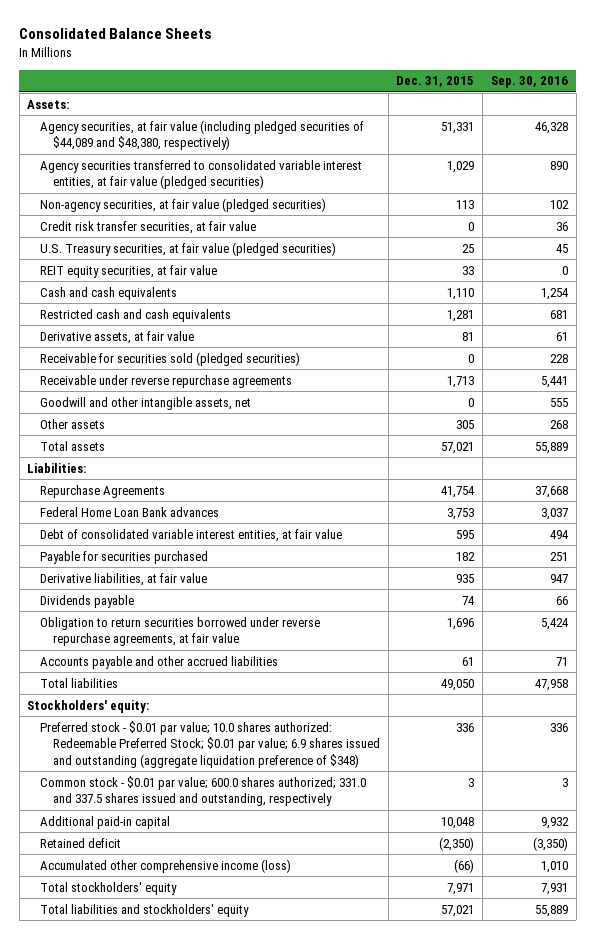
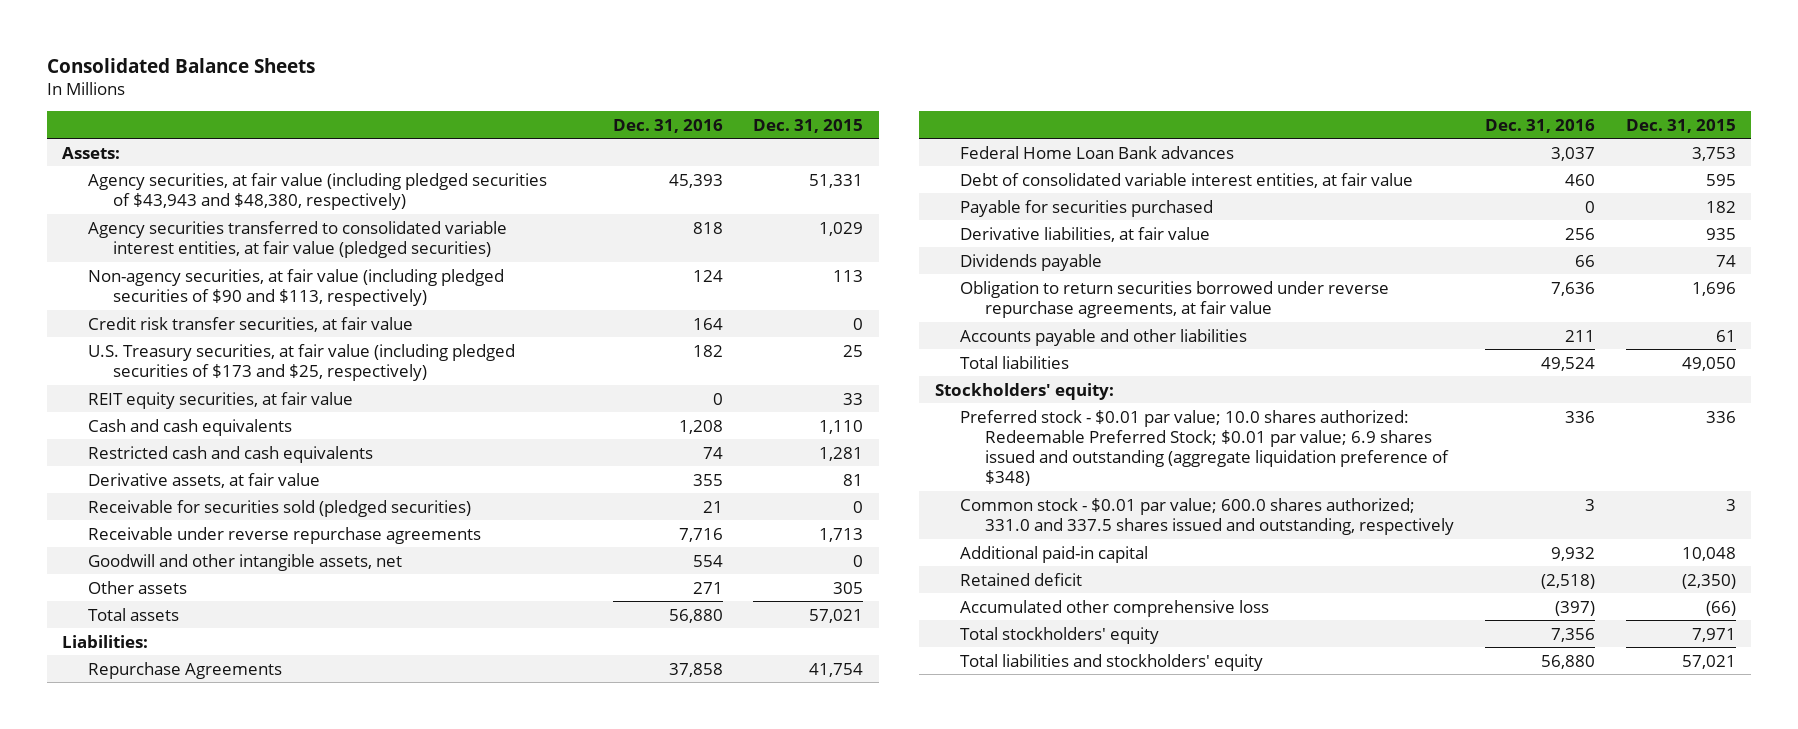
- | Dec. 31, 2015 | Sep. 30, 2016
+ | Dec. 31, 2016 | Dec. 31, 2015
- Agency securities, at fair value (including pledged securities of $44,089 and $48,380, respectively) | 51,331 | 46,328
+ Agency securities, at fair value (including pledged securities of $43,943 and $48,380, respectively) | 45,393 | 51,331
- Non-agency securities, at fair value (pledged securities) | 113 | 102
+ Non-agency securities, at fair value (including pledged securities of $90 and $113, respectively) | 124 | 113
- U.S. Treasury securities, at fair value (pledged securities) | 25 | 45
+ U.S. Treasury securities, at fair value (including pledged securities of $173 and $25, respectively) | 182 | 25
- Accounts payable and other accrued liabilities | 61 | 71
+ Accounts payable and other liabilities | 211 | 61
- Accumulated other comprehensive income (loss) | (66) | 1,010
+ Accumulated other comprehensive loss | (397) | (66)

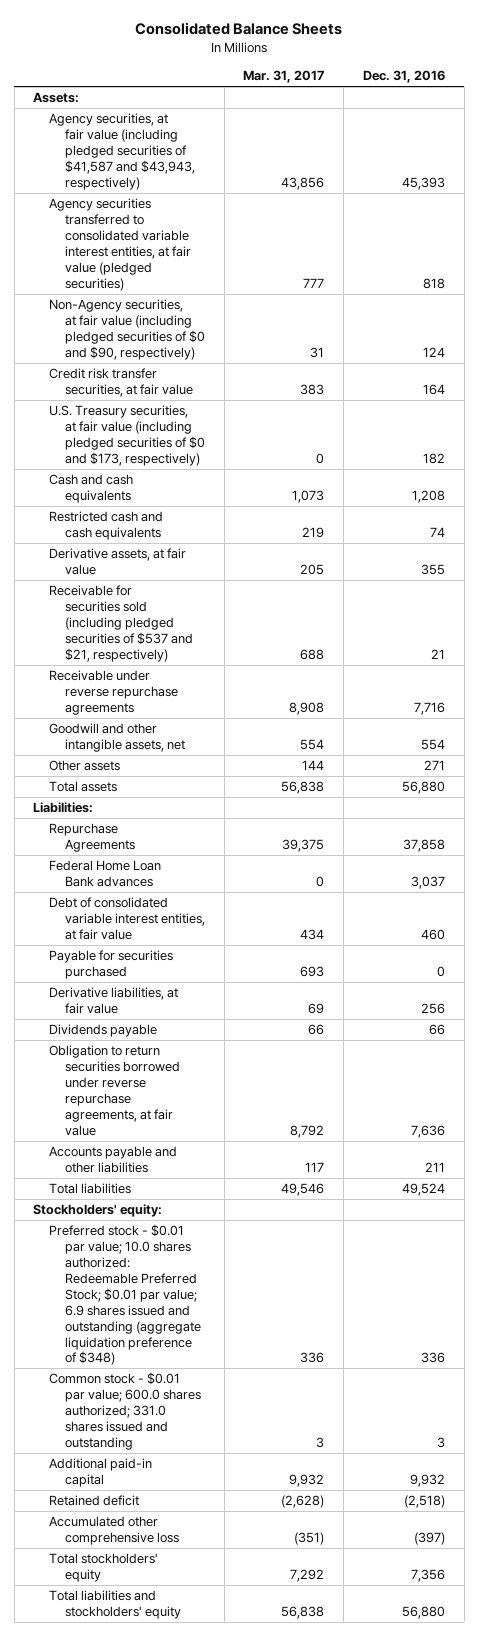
- | Dec. 31, 2016 | Dec. 31, 2015
+ | Mar. 31, 2017 | Dec. 31, 2016
- Agency securities, at fair value (including pledged securities of $43,943 and $48,380, respectively) | 45,393 | 51,331
+ Agency securities, at fair value (including pledged securities of $41,587 and $43,943, respectively) | 43,856 | 45,393
- Non-agency securities, at fair value (including pledged securities of $90 and $113, respectively) | 124 | 113
+ Non-Agency securities, at fair value (including pledged securities of $0 and $90, respectively) | 31 | 124
- U.S. Treasury securities, at fair value (including pledged securities of $173 and $25, respectively) | 182 | 25
- REIT equity securities, at fair value | 0 | 33
+ U.S. Treasury securities, at fair value (including pledged securities of $0 and $173, respectively) | 0 | 182
- Receivable for securities sold (pledged securities) | 21 | 0
+ Receivable for securities sold (including pledged securities of $537 and $21, respectively) | 688 | 21
- Common stock - $0.01 par value; 600.0 shares authorized; 331.0 and 337.5 shares issued and outstanding, respectively | 3 | 3
+ Common stock - $0.01 par value; 600.0 shares authorized; 331.0 shares issued and outstanding | 3 | 3

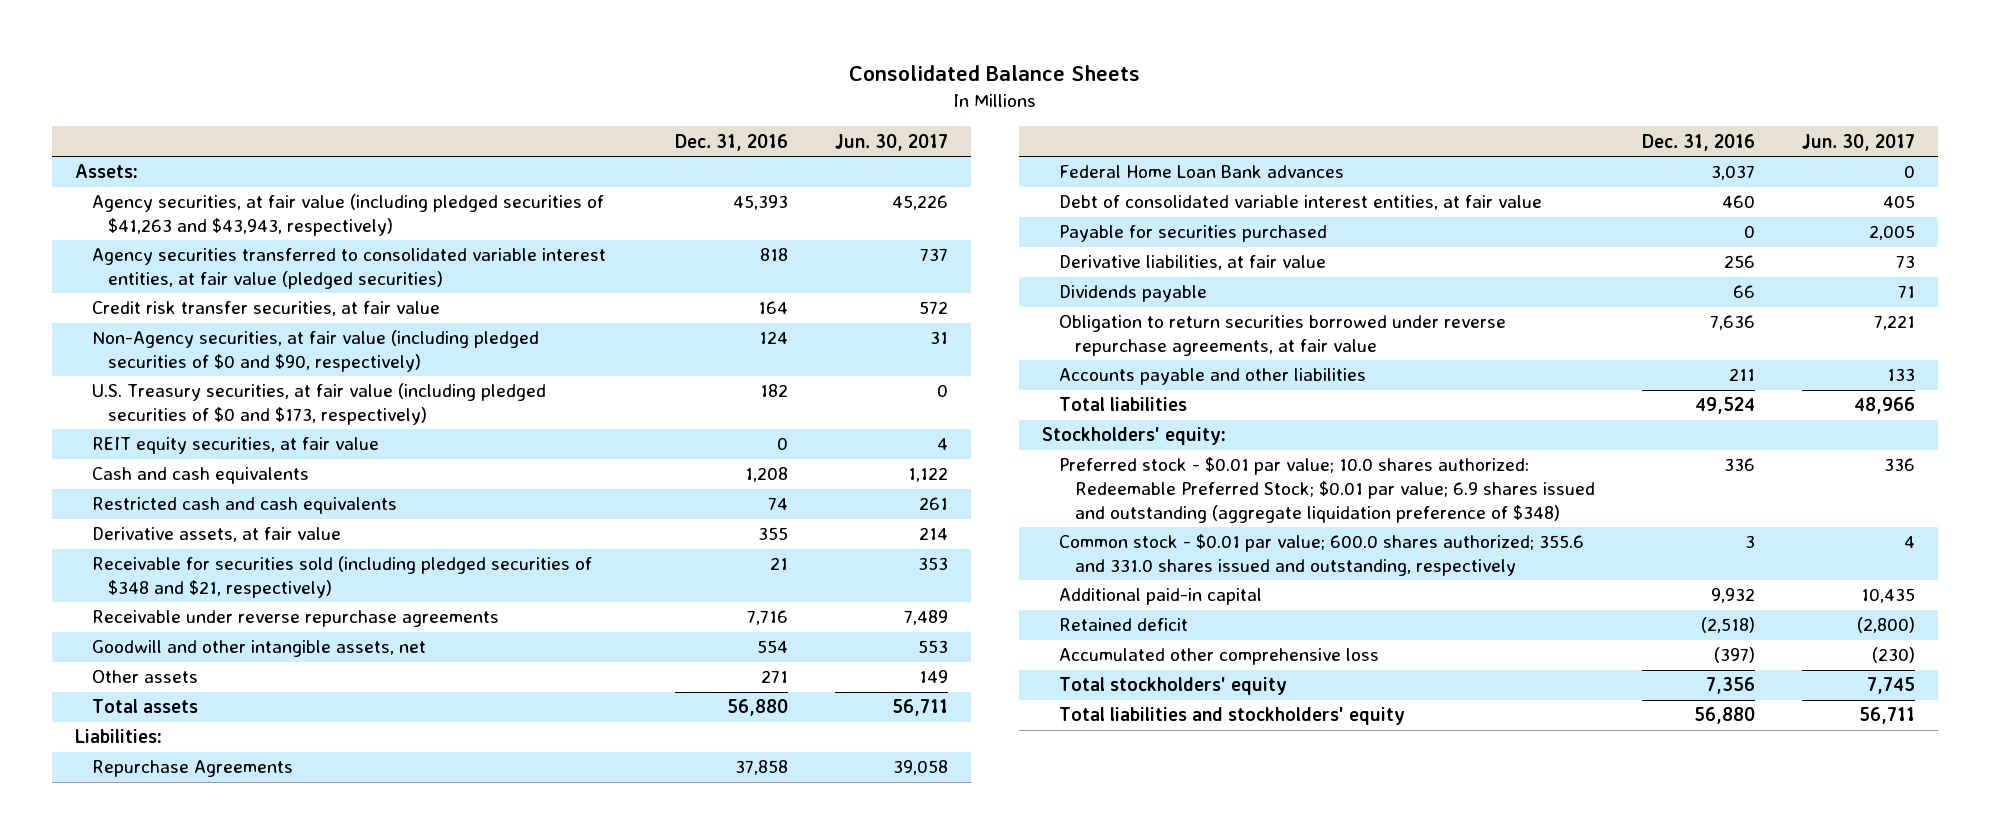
- | Mar. 31, 2017 | Dec. 31, 2016
+ | Dec. 31, 2016 | Jun. 30, 2017
- Agency securities, at fair value (including pledged securities of $41,587 and $43,943, respectively) | 43,856 | 45,393
+ Agency securities, at fair value (including pledged securities of $41,263 and $43,943, respectively) | 45,393 | 45,226
moved down: Non-Agency securities, at fair value (including pledged securities of $0 and $90, respectively) | 124 | 31
+ REIT equity securities, at fair value | 0 | 4
- Receivable for securities sold (including pledged securities of $537 and $21, respectively) | 688 | 21
+ Receivable for securities sold (including pledged securities of $348 and $21, respectively) | 21 | 353
- Common stock - $0.01 par value; 600.0 shares authorized; 331.0 shares issued and outstanding | 3 | 3
+ Common stock - $0.01 par value; 600.0 shares authorized; 355.6 and 331.0 shares issued and outstanding, respectively | 3 | 4

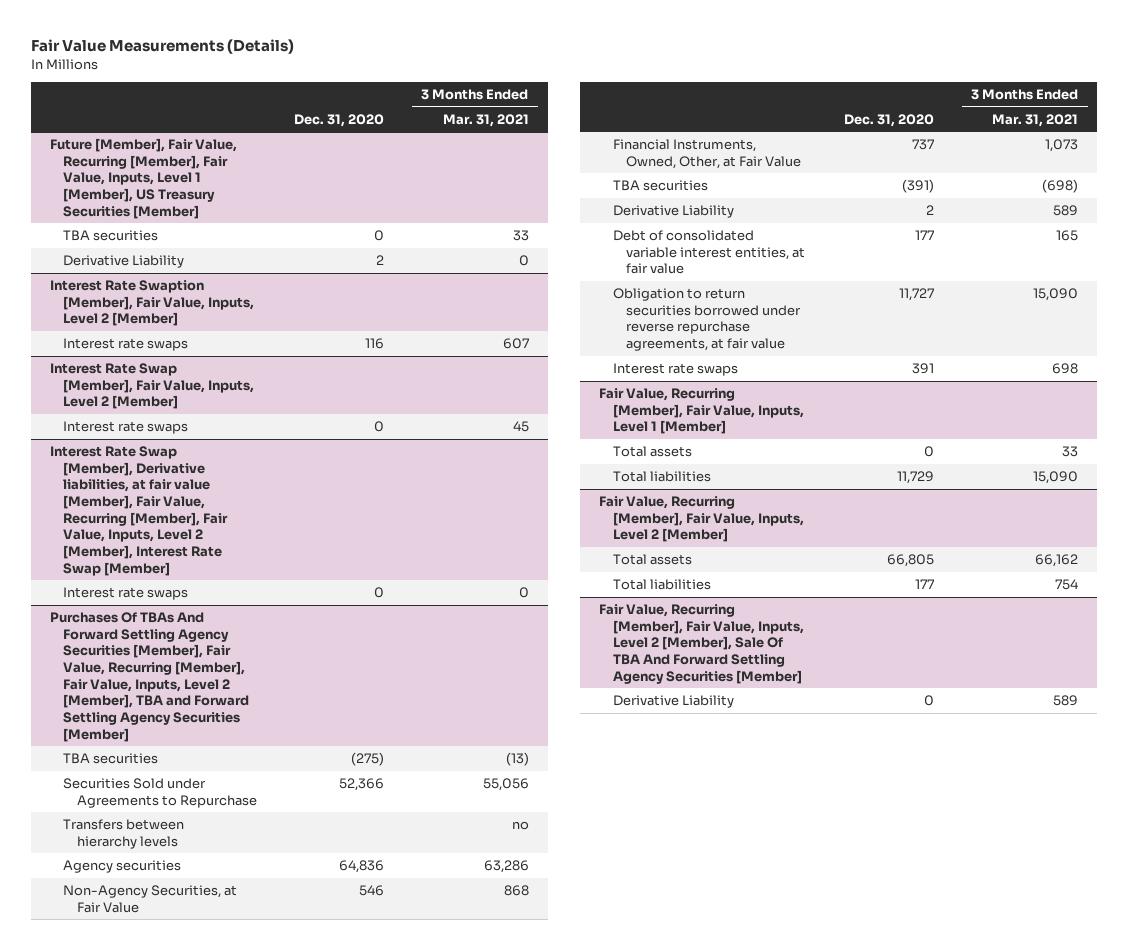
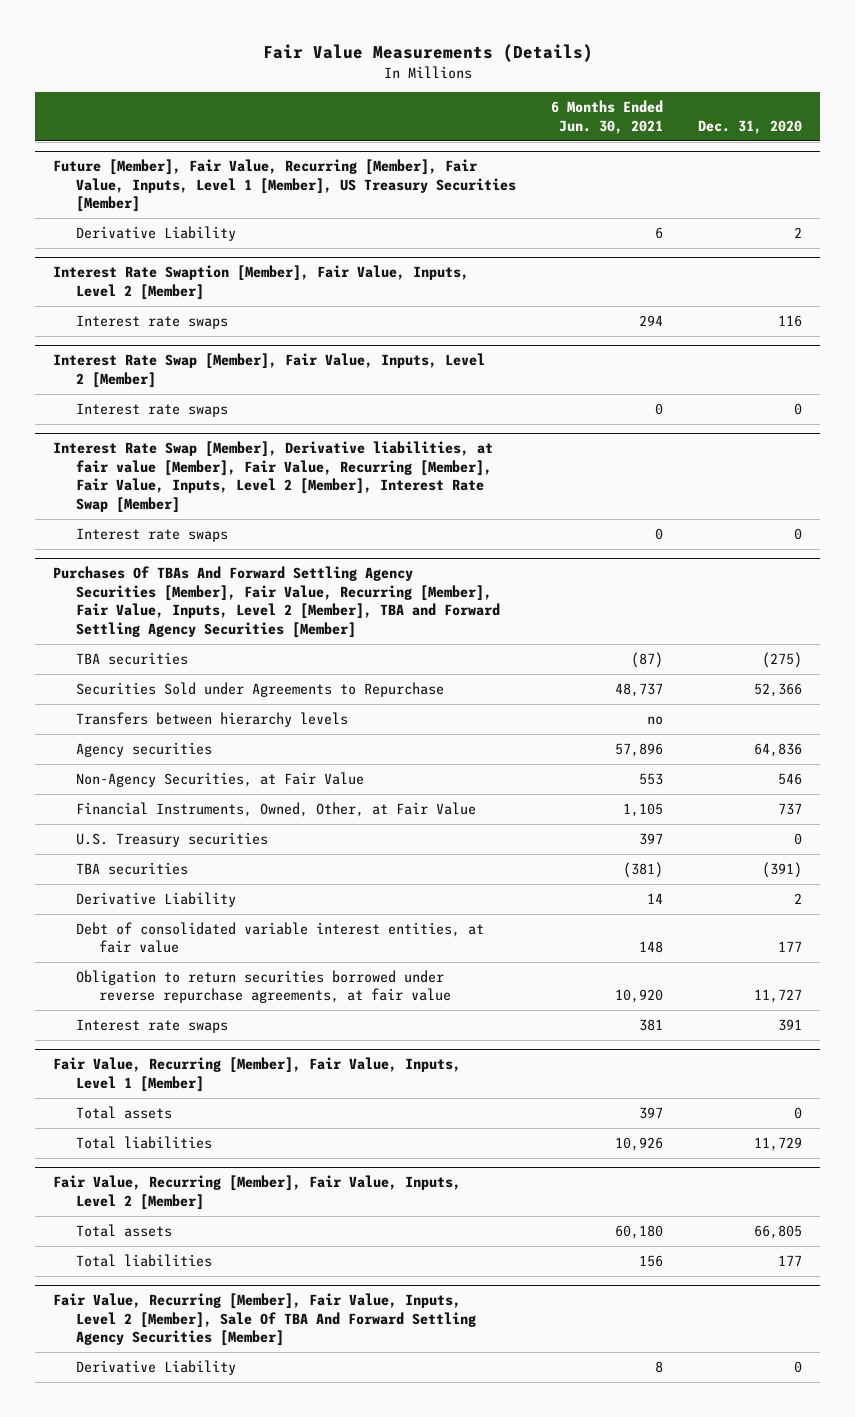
- | Dec. 31, 2020 | 3 Months Ended Mar. 31, 2021
+ | 6 Months Ended Jun. 30, 2021 | Dec. 31, 2020
@ Future [Member], Fair Value, Recurring [Member], Fair Value, Inputs, Level 1 [Member], US Treasury Securities [Member]
- TBA securities | 0 | 33
@ Purchases Of TBAs And Forward Settling Agency Securities [Member], Fair Value, Recurring [Member], Fair Value, Inputs, Level 2 [Member], TBA and Forward Settling Agency Securities [Member]
+ U.S. Treasury securities | 397 | 0

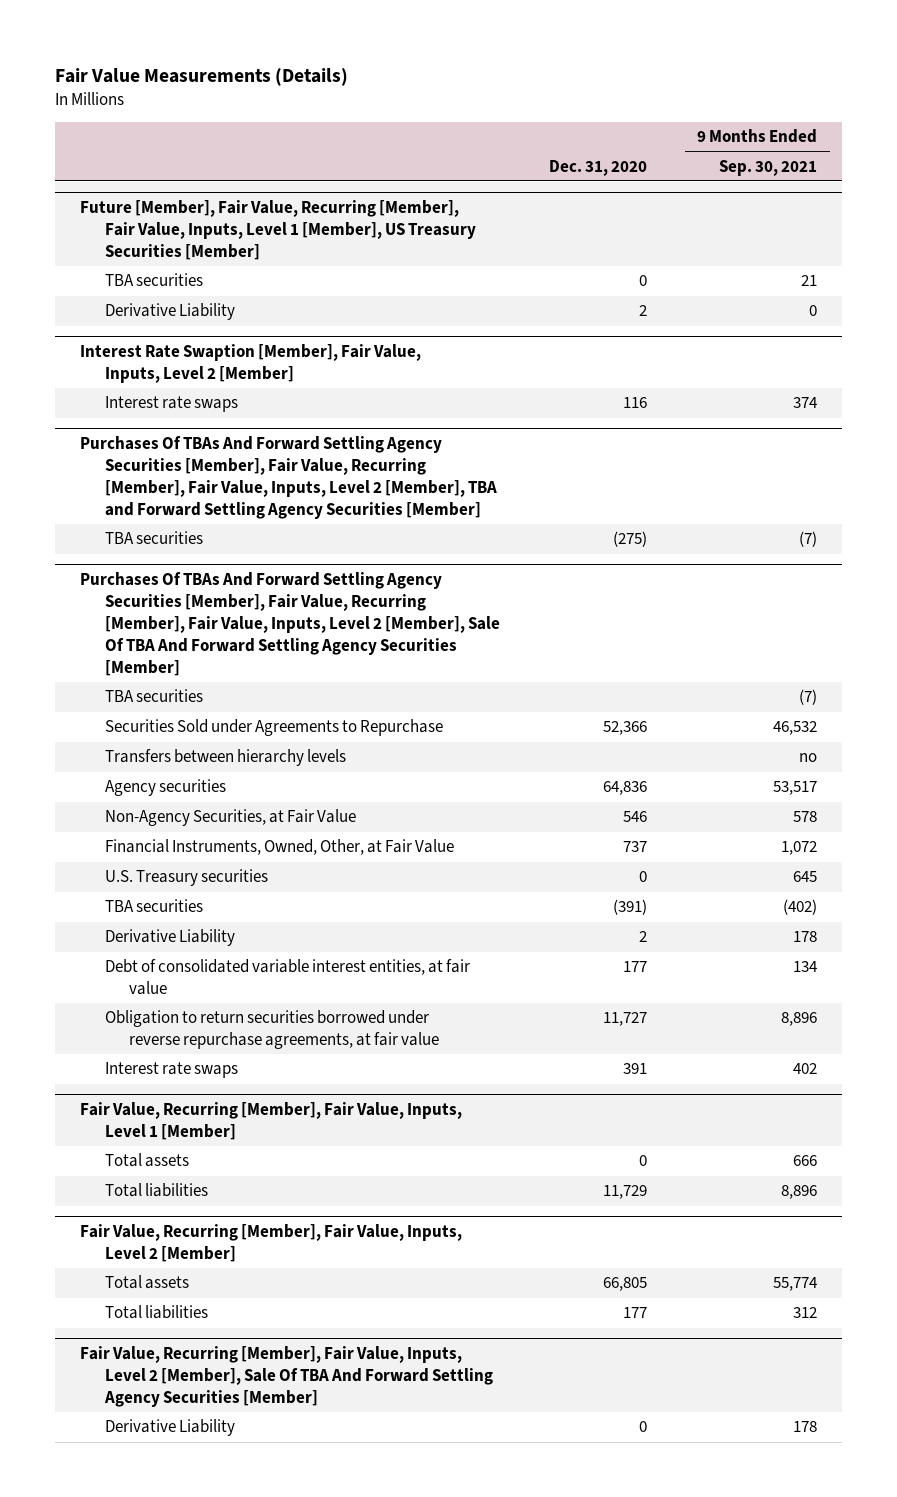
- | 6 Months Ended Jun. 30, 2021 | Dec. 31, 2020
+ | Dec. 31, 2020 | 9 Months Ended Sep. 30, 2021
@ Future [Member], Fair Value, Recurring [Member], Fair Value, Inputs, Level 1 [Member], US Treasury Securities [Member]
+ TBA securities | 0 | 21
- Interest Rate Swap [Member], Fair Value, Inputs, Level 2 [Member]
- Interest rate swaps | 0 | 0
- Interest Rate Swap [Member], Derivative liabilities, at fair value [Member], Fair Value, Recurring [Member], Fair Value, Inputs, Level 2 [Member], Interest Rate Swap [Member]
- Interest rate swaps | 0 | 0
+ Purchases Of TBAs And Forward Settling Agency Securities [Member], Fair Value, Recurring [Member], Fair Value, Inputs, Level 2 [Member], Sale Of TBA And Forward Settling Agency Securities [Member]
+ TBA securities | | (7)

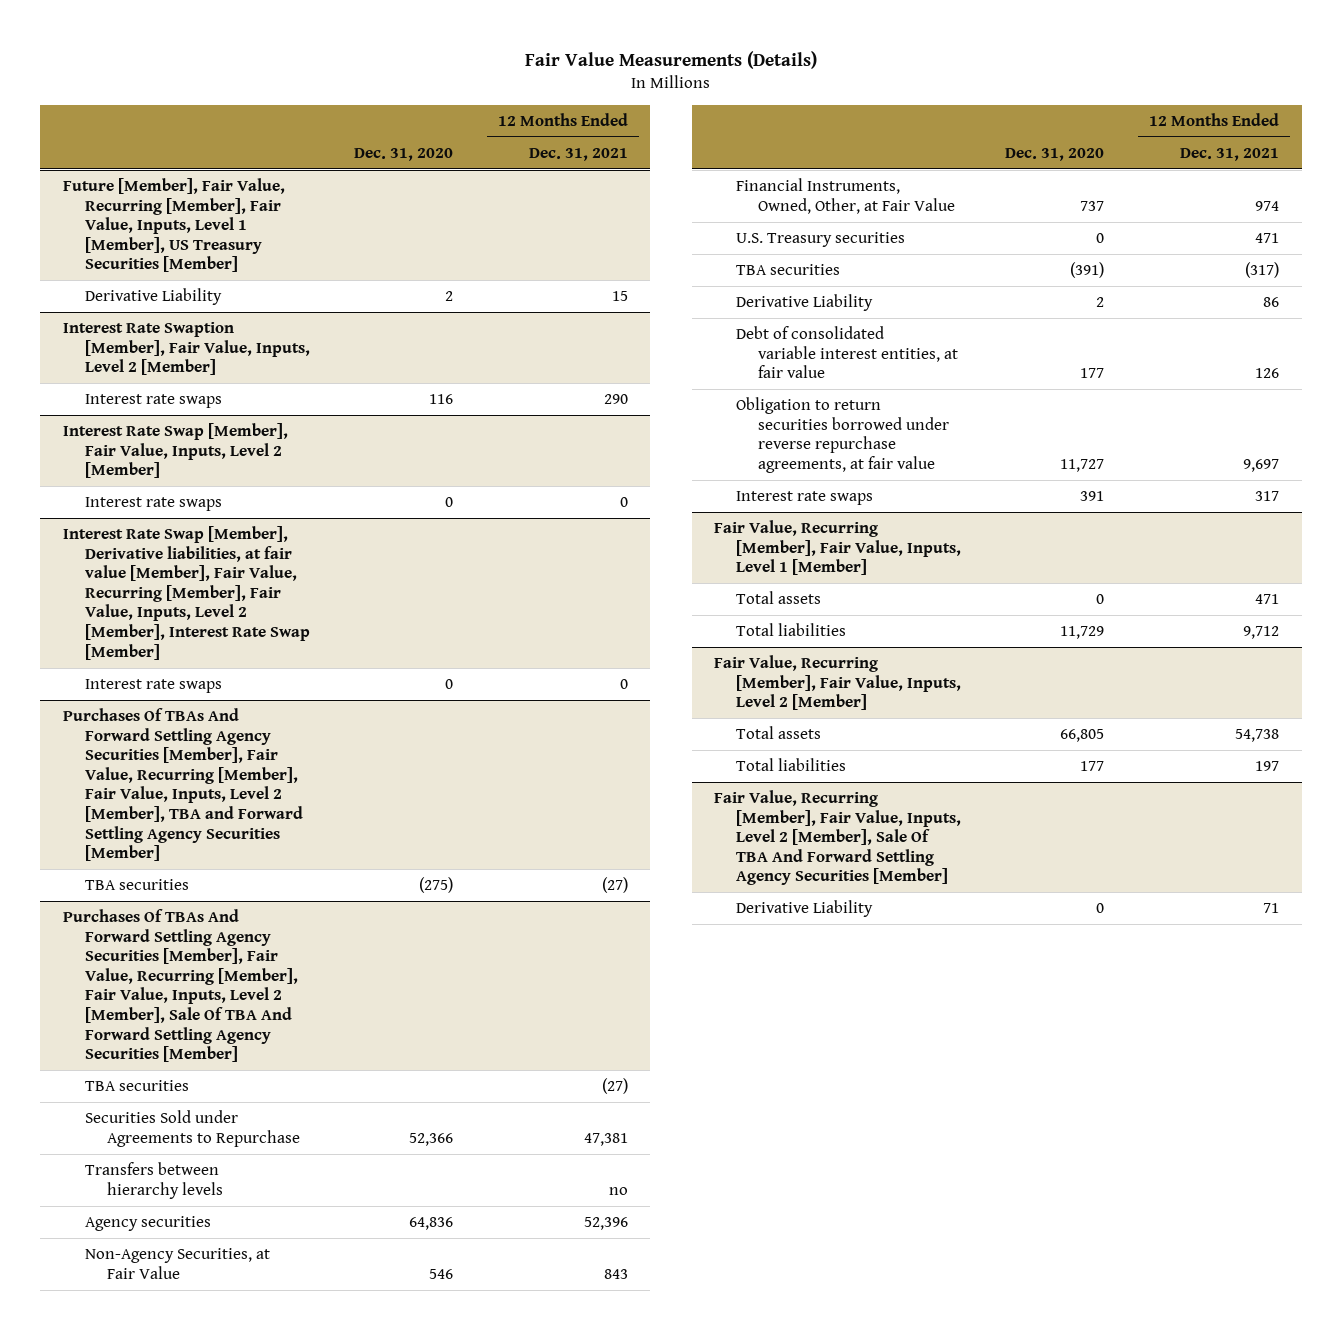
- | Dec. 31, 2020 | 9 Months Ended Sep. 30, 2021
+ | Dec. 31, 2020 | 12 Months Ended Dec. 31, 2021
@ Future [Member], Fair Value, Recurring [Member], Fair Value, Inputs, Level 1 [Member], US Treasury Securities [Member]
- TBA securities | 0 | 21
+ Interest Rate Swap [Member], Fair Value, Inputs, Level 2 [Member]
+ Interest rate swaps | 0 | 0
+ Interest Rate Swap [Member], Derivative liabilities, at fair value [Member], Fair Value, Recurring [Member], Fair Value, Inputs, Level 2 [Member], Interest Rate Swap [Member]
+ Interest rate swaps | 0 | 0

